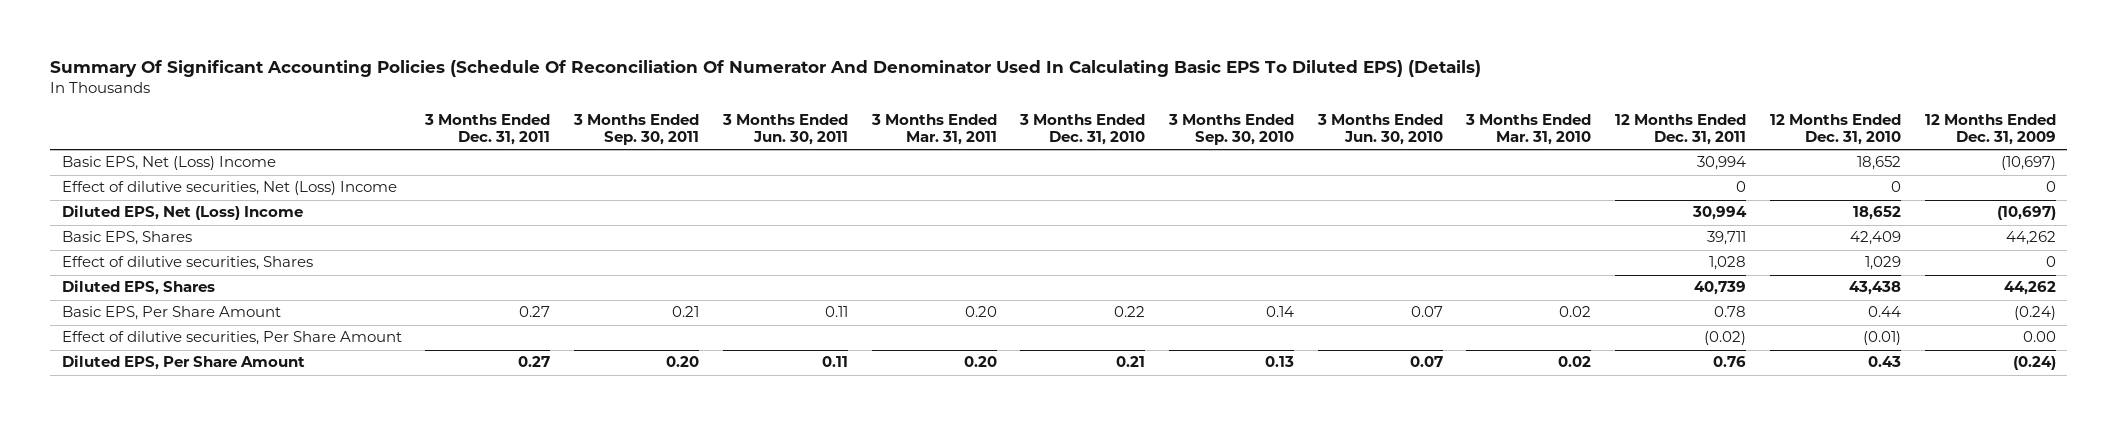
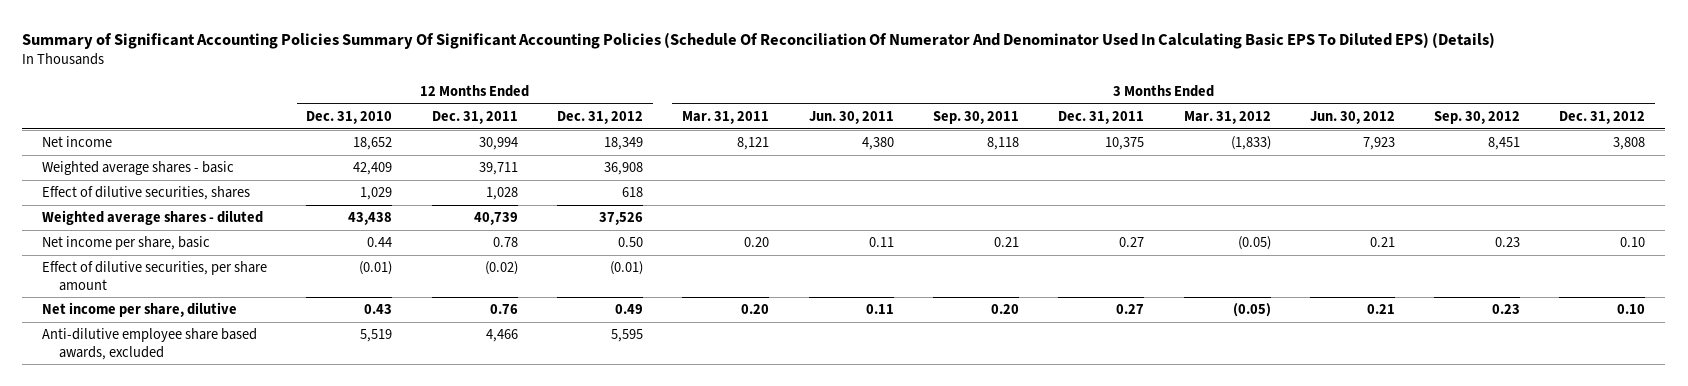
- Summary Of Significant Accounting Policies (Schedule Of Reconciliation Of Numerator And Denominator Used In Calculating Basic EPS To Diluted EPS) (Details)
+ Summary of Significant Accounting Policies Summary Of Significant Accounting Policies (Schedule Of Reconciliation Of Numerator And Denominator Used In Calculating Basic EPS To Diluted EPS) (Details)
- | 3 Months Ended Dec. 31, 2011 | 3 Months Ended Sep. 30, 2011 | 3 Months Ended Jun. 30, 2011 | 3 Months Ended Mar. 31, 2011 | 3 Months Ended Dec. 31, 2010 | 3 Months Ended Sep. 30, 2010 | 3 Months Ended Jun. 30, 2010 | 3 Months Ended Mar. 31, 2010 | 12 Months Ended Dec. 31, 2011 | 12 Months Ended Dec. 31, 2010 | 12 Months Ended Dec. 31, 2009
+ | 12 Months Ended Dec. 31, 2010 | 12 Months Ended Dec. 31, 2011 | 12 Months Ended Dec. 31, 2012 | 3 Months Ended Mar. 31, 2011 | 3 Months Ended Jun. 30, 2011 | 3 Months Ended Sep. 30, 2011 | 3 Months Ended Dec. 31, 2011 | 3 Months Ended Mar. 31, 2012 | 3 Months Ended Jun. 30, 2012 | 3 Months Ended Sep. 30, 2012 | 3 Months Ended Dec. 31, 2012
- Basic EPS, Net (Loss) Income | | | | | | | | | 30,994 | 18,652 | (10,697)
- Effect of dilutive securities, Net (Loss) Income | | | | | | | | | 0 | 0 | 0
- Diluted EPS, Net (Loss) Income | | | | | | | | | 30,994 | 18,652 | (10,697)
- Basic EPS, Shares | | | | | | | | | 39,711 | 42,409 | 44,262
- Effect of dilutive securities, Shares | | | | | | | | | 1,028 | 1,029 | 0
- Diluted EPS, Shares | | | | | | | | | 40,739 | 43,438 | 44,262
- Basic EPS, Per Share Amount | 0.27 | 0.21 | 0.11 | 0.20 | 0.22 | 0.14 | 0.07 | 0.02 | 0.78 | 0.44 | (0.24)
- Effect of dilutive securities, Per Share Amount | | | | | | | | | (0.02) | (0.01) | 0.00
- Diluted EPS, Per Share Amount | 0.27 | 0.20 | 0.11 | 0.20 | 0.21 | 0.13 | 0.07 | 0.02 | 0.76 | 0.43 | (0.24)
+ Net income | 18,652 | 30,994 | 18,349 | 8,121 | 4,380 | 8,118 | 10,375 | (1,833) | 7,923 | 8,451 | 3,808
+ Weighted average shares - basic | 42,409 | 39,711 | 36,908 | | | | | | | |
+ Effect of dilutive securities, shares | 1,029 | 1,028 | 618 | | | | | | | |
+ Weighted average shares - diluted | 43,438 | 40,739 | 37,526 | | | | | | | |
+ Net income per share, basic | 0.44 | 0.78 | 0.50 | 0.20 | 0.11 | 0.21 | 0.27 | (0.05) | 0.21 | 0.23 | 0.10
+ Effect of dilutive securities, per share amount | (0.01) | (0.02) | (0.01) | | | | | | | |
+ Net income per share, dilutive | 0.43 | 0.76 | 0.49 | 0.20 | 0.11 | 0.20 | 0.27 | (0.05) | 0.21 | 0.23 | 0.10
+ Anti-dilutive employee share based awards, excluded | 5,519 | 4,466 | 5,595 | | | | | | | |

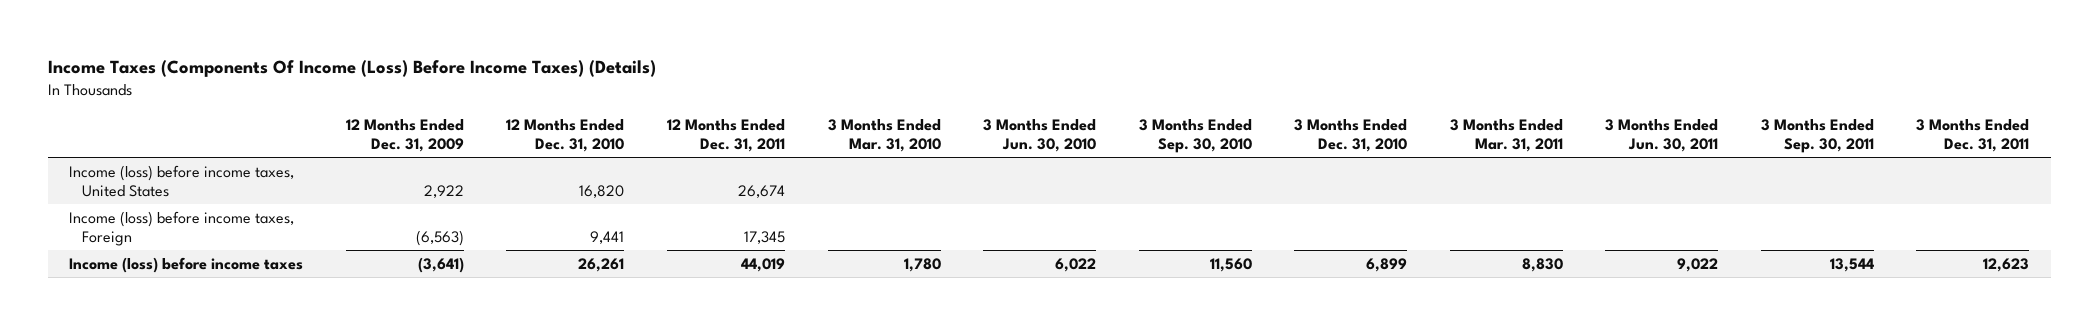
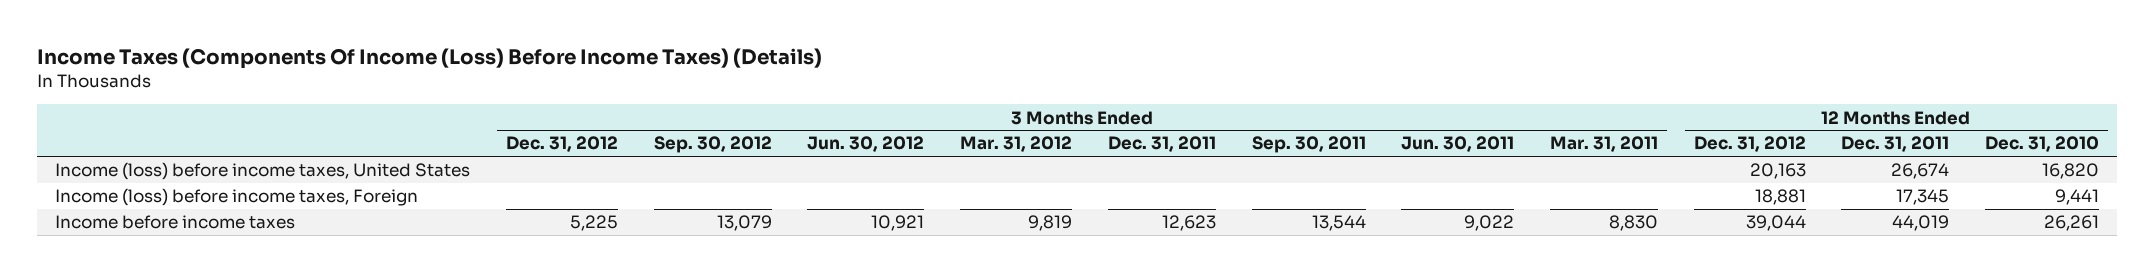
- | 12 Months Ended Dec. 31, 2009 | 12 Months Ended Dec. 31, 2010 | 12 Months Ended Dec. 31, 2011 | 3 Months Ended Mar. 31, 2010 | 3 Months Ended Jun. 30, 2010 | 3 Months Ended Sep. 30, 2010 | 3 Months Ended Dec. 31, 2010 | 3 Months Ended Mar. 31, 2011 | 3 Months Ended Jun. 30, 2011 | 3 Months Ended Sep. 30, 2011 | 3 Months Ended Dec. 31, 2011
+ | 3 Months Ended Dec. 31, 2012 | 3 Months Ended Sep. 30, 2012 | 3 Months Ended Jun. 30, 2012 | 3 Months Ended Mar. 31, 2012 | 3 Months Ended Dec. 31, 2011 | 3 Months Ended Sep. 30, 2011 | 3 Months Ended Jun. 30, 2011 | 3 Months Ended Mar. 31, 2011 | 12 Months Ended Dec. 31, 2012 | 12 Months Ended Dec. 31, 2011 | 12 Months Ended Dec. 31, 2010
- Income (loss) before income taxes | (3,641) | 26,261 | 44,019 | 1,780 | 6,022 | 11,560 | 6,899 | 8,830 | 9,022 | 13,544 | 12,623
+ Income before income taxes | 5,225 | 13,079 | 10,921 | 9,819 | 12,623 | 13,544 | 9,022 | 8,830 | 39,044 | 44,019 | 26,261

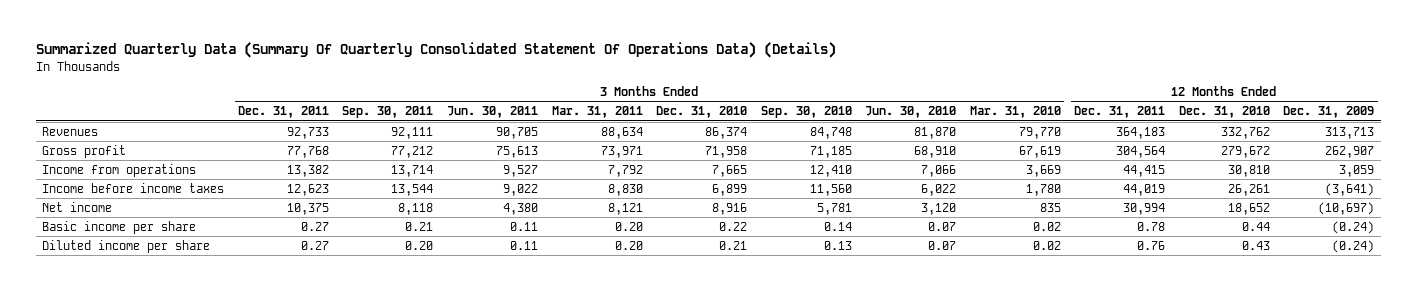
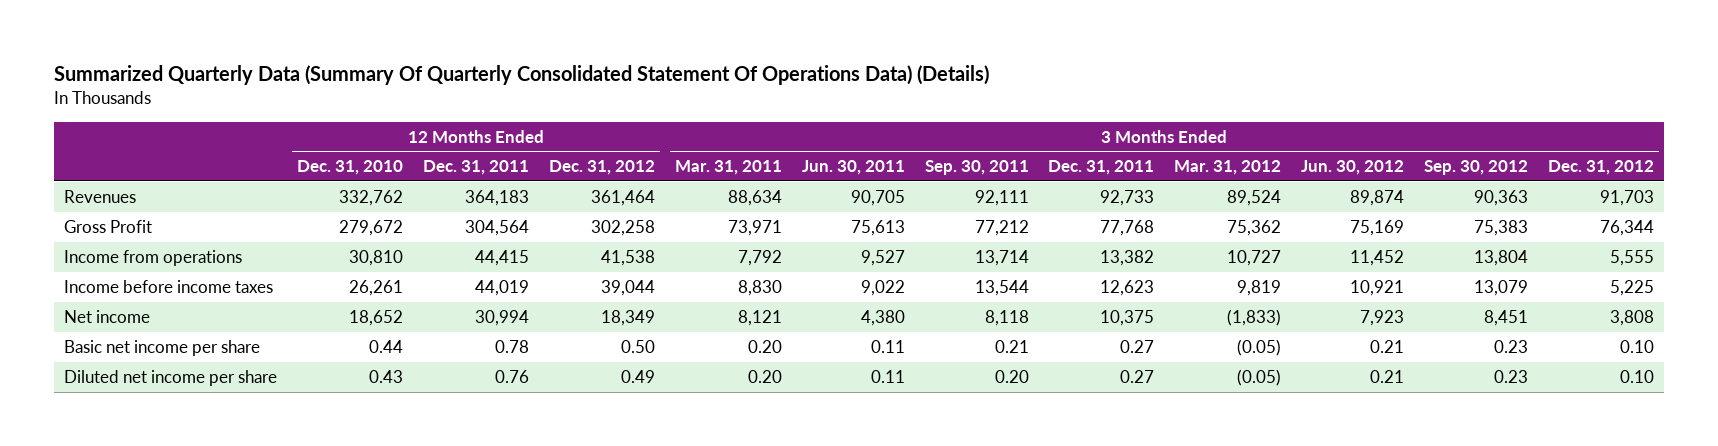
- | 3 Months Ended Dec. 31, 2011 | 3 Months Ended Sep. 30, 2011 | 3 Months Ended Jun. 30, 2011 | 3 Months Ended Mar. 31, 2011 | 3 Months Ended Dec. 31, 2010 | 3 Months Ended Sep. 30, 2010 | 3 Months Ended Jun. 30, 2010 | 3 Months Ended Mar. 31, 2010 | 12 Months Ended Dec. 31, 2011 | 12 Months Ended Dec. 31, 2010 | 12 Months Ended Dec. 31, 2009
+ | 12 Months Ended Dec. 31, 2010 | 12 Months Ended Dec. 31, 2011 | 12 Months Ended Dec. 31, 2012 | 3 Months Ended Mar. 31, 2011 | 3 Months Ended Jun. 30, 2011 | 3 Months Ended Sep. 30, 2011 | 3 Months Ended Dec. 31, 2011 | 3 Months Ended Mar. 31, 2012 | 3 Months Ended Jun. 30, 2012 | 3 Months Ended Sep. 30, 2012 | 3 Months Ended Dec. 31, 2012
- Gross profit | 77,768 | 77,212 | 75,613 | 73,971 | 71,958 | 71,185 | 68,910 | 67,619 | 304,564 | 279,672 | 262,907
+ Gross Profit | 279,672 | 304,564 | 302,258 | 73,971 | 75,613 | 77,212 | 77,768 | 75,362 | 75,169 | 75,383 | 76,344
- Basic income per share | 0.27 | 0.21 | 0.11 | 0.20 | 0.22 | 0.14 | 0.07 | 0.02 | 0.78 | 0.44 | (0.24)
- Diluted income per share | 0.27 | 0.20 | 0.11 | 0.20 | 0.21 | 0.13 | 0.07 | 0.02 | 0.76 | 0.43 | (0.24)
+ Basic net income per share | 0.44 | 0.78 | 0.50 | 0.20 | 0.11 | 0.21 | 0.27 | (0.05) | 0.21 | 0.23 | 0.10
+ Diluted net income per share | 0.43 | 0.76 | 0.49 | 0.20 | 0.11 | 0.20 | 0.27 | (0.05) | 0.21 | 0.23 | 0.10

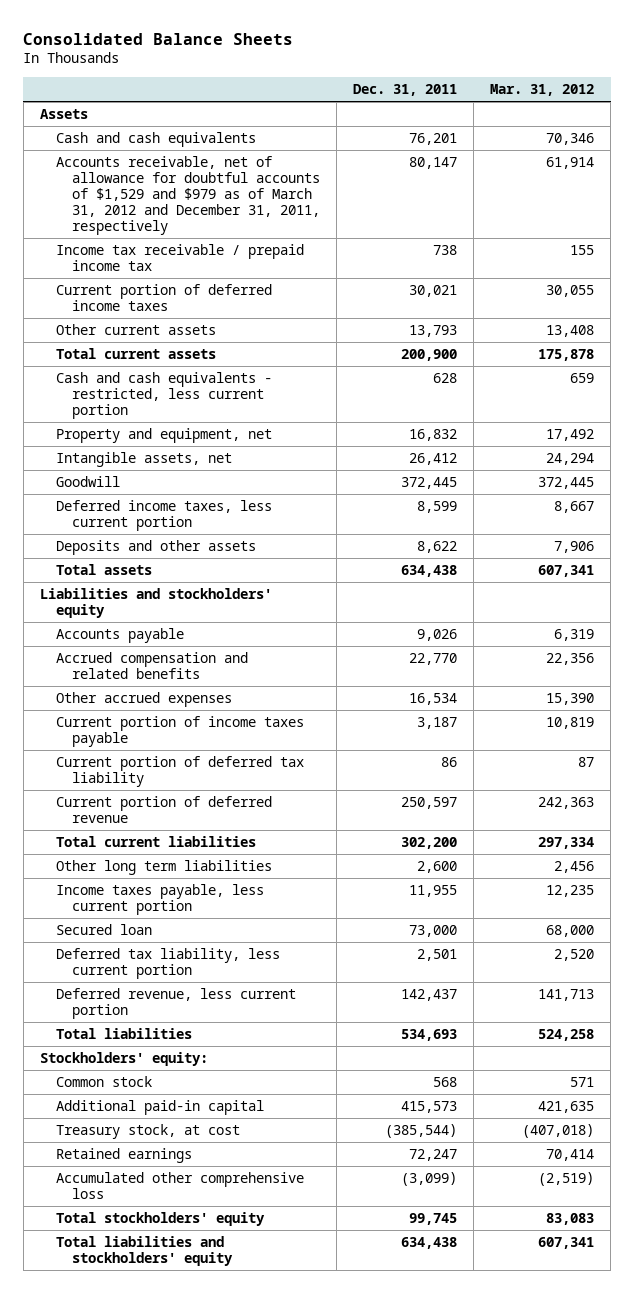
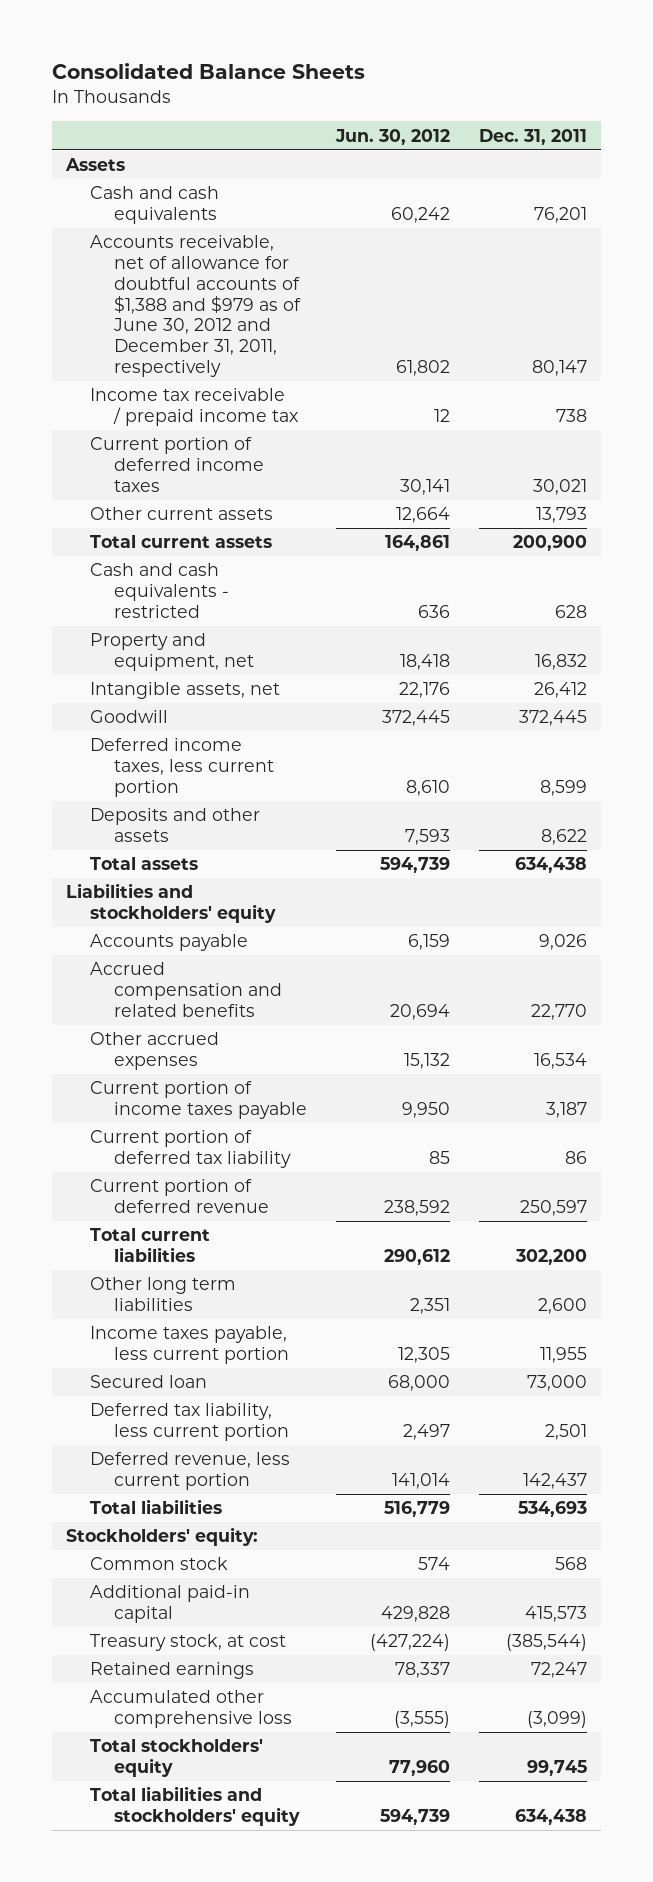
- | Dec. 31, 2011 | Mar. 31, 2012
+ | Jun. 30, 2012 | Dec. 31, 2011
- Accounts receivable, net of allowance for doubtful accounts of $1,529 and $979 as of March 31, 2012 and December 31, 2011, respectively | 80,147 | 61,914
+ Accounts receivable, net of allowance for doubtful accounts of $1,388 and $979 as of June 30, 2012 and December 31, 2011, respectively | 61,802 | 80,147
- Cash and cash equivalents - restricted, less current portion | 628 | 659
+ Cash and cash equivalents - restricted | 636 | 628

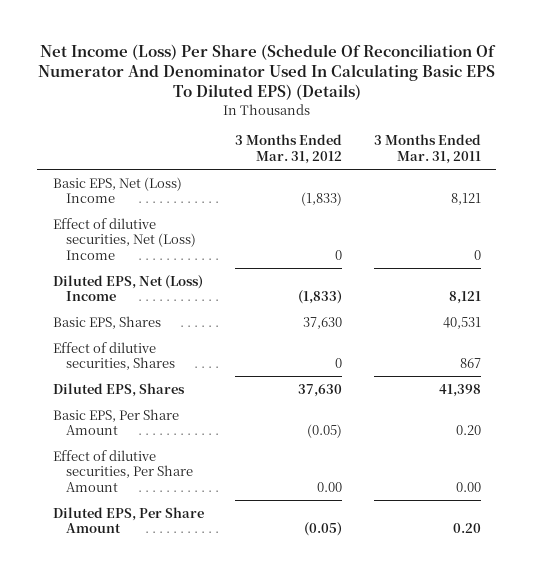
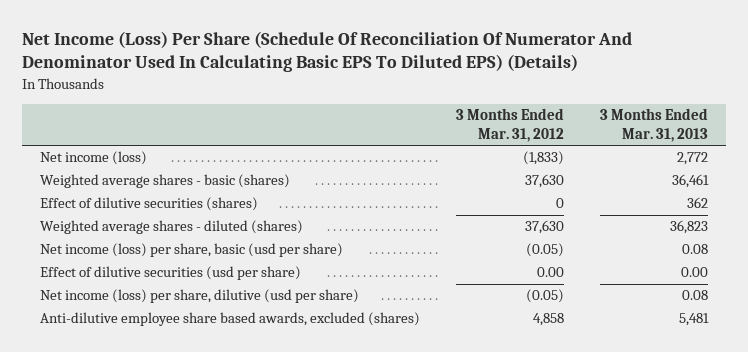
- | 3 Months Ended Mar. 31, 2012 | 3 Months Ended Mar. 31, 2011
+ | 3 Months Ended Mar. 31, 2012 | 3 Months Ended Mar. 31, 2013
- Basic EPS, Net (Loss) Income | (1,833) | 8,121
- Effect of dilutive securities, Net (Loss) Income | 0 | 0
- Diluted EPS, Net (Loss) Income | (1,833) | 8,121
- Basic EPS, Shares | 37,630 | 40,531
- Effect of dilutive securities, Shares | 0 | 867
- Diluted EPS, Shares | 37,630 | 41,398
- Basic EPS, Per Share Amount | (0.05) | 0.20
- Effect of dilutive securities, Per Share Amount | 0.00 | 0.00
- Diluted EPS, Per Share Amount | (0.05) | 0.20
+ Net income (loss) | (1,833) | 2,772
+ Weighted average shares - basic (shares) | 37,630 | 36,461
+ Effect of dilutive securities (shares) | 0 | 362
+ Weighted average shares - diluted (shares) | 37,630 | 36,823
+ Net income (loss) per share, basic (usd per share) | (0.05) | 0.08
+ Effect of dilutive securities (usd per share) | 0.00 | 0.00
+ Net income (loss) per share, dilutive (usd per share) | (0.05) | 0.08
+ Anti-dilutive employee share based awards, excluded (shares) | 4,858 | 5,481

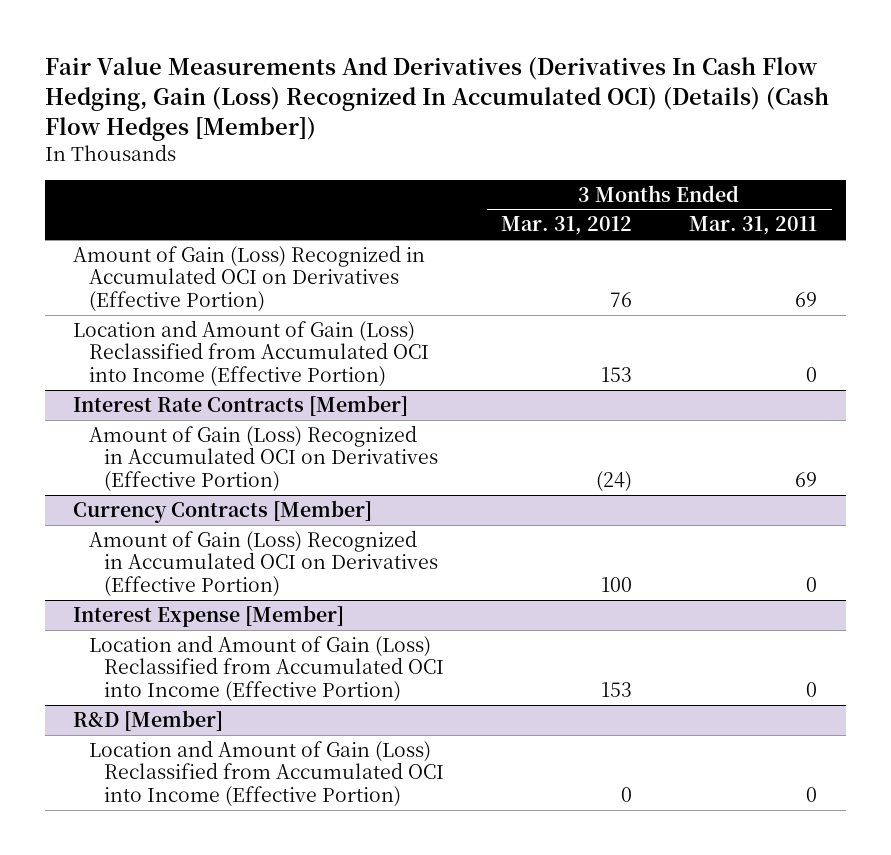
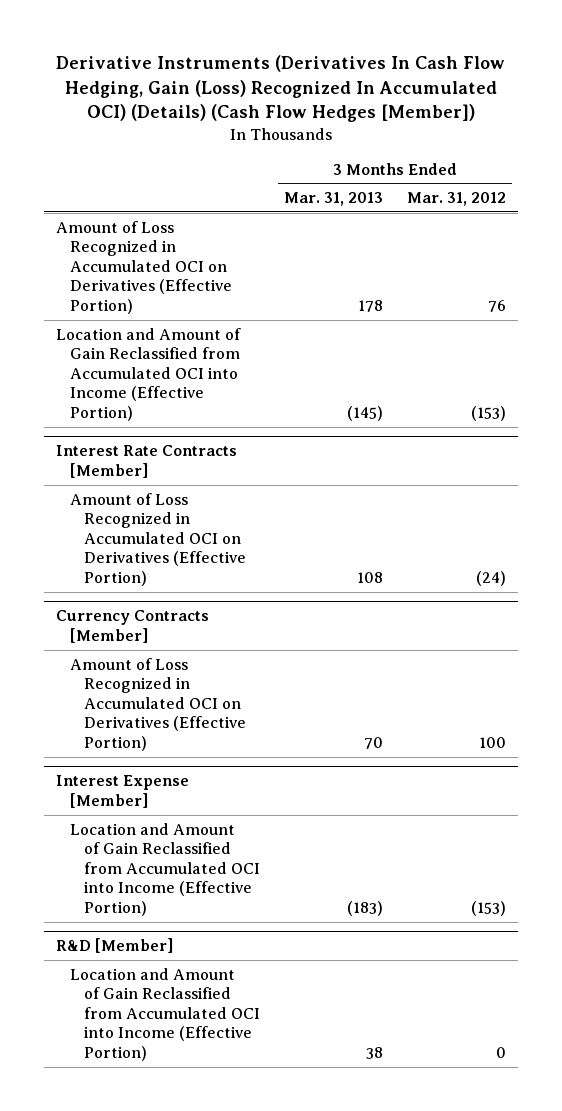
- Fair Value Measurements And Derivatives (Derivatives In Cash Flow Hedging, Gain (Loss) Recognized In Accumulated OCI) (Details) (Cash Flow Hedges [Member])
+ Derivative Instruments (Derivatives In Cash Flow Hedging, Gain (Loss) Recognized In Accumulated OCI) (Details) (Cash Flow Hedges [Member])
- | 3 Months Ended Mar. 31, 2012 | 3 Months Ended Mar. 31, 2011
+ | 3 Months Ended Mar. 31, 2013 | 3 Months Ended Mar. 31, 2012
- Amount of Gain (Loss) Recognized in Accumulated OCI on Derivatives (Effective Portion) | 76 | 69
- Location and Amount of Gain (Loss) Reclassified from Accumulated OCI into Income (Effective Portion) | 153 | 0
+ Amount of Loss Recognized in Accumulated OCI on Derivatives (Effective Portion) | 178 | 76
+ Location and Amount of Gain Reclassified from Accumulated OCI into Income (Effective Portion) | (145) | (153)
@ Interest Rate Contracts [Member]
- Amount of Gain (Loss) Recognized in Accumulated OCI on Derivatives (Effective Portion) | (24) | 69
+ Amount of Loss Recognized in Accumulated OCI on Derivatives (Effective Portion) | 108 | (24)
@ Currency Contracts [Member]
- Amount of Gain (Loss) Recognized in Accumulated OCI on Derivatives (Effective Portion) | 100 | 0
+ Amount of Loss Recognized in Accumulated OCI on Derivatives (Effective Portion) | 70 | 100
@ Interest Expense [Member]
- Location and Amount of Gain (Loss) Reclassified from Accumulated OCI into Income (Effective Portion) | 153 | 0
+ Location and Amount of Gain Reclassified from Accumulated OCI into Income (Effective Portion) | (183) | (153)
@ R&D [Member]
- Location and Amount of Gain (Loss) Reclassified from Accumulated OCI into Income (Effective Portion) | 0 | 0
+ Location and Amount of Gain Reclassified from Accumulated OCI into Income (Effective Portion) | 38 | 0

